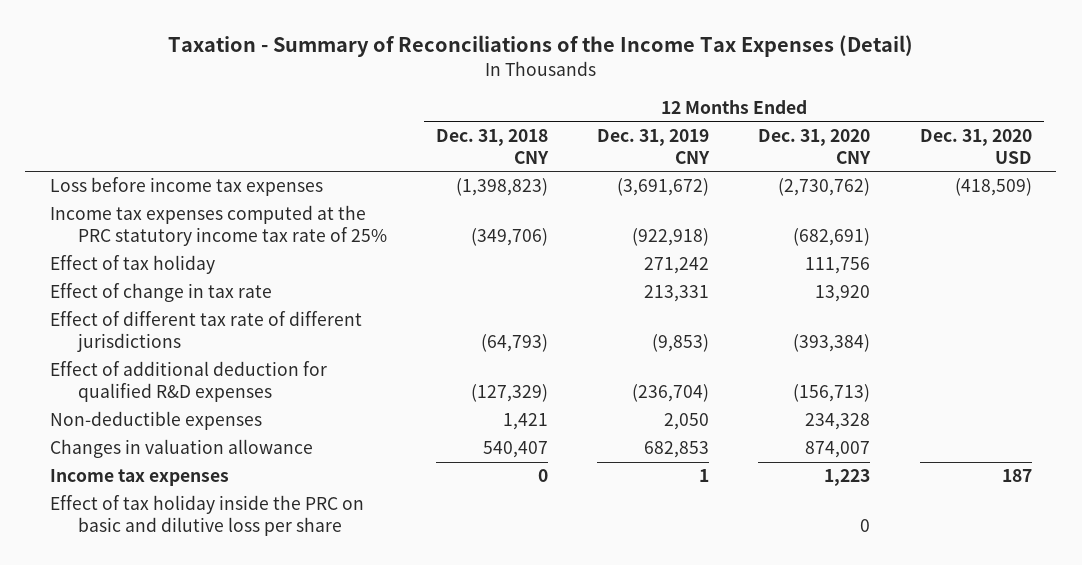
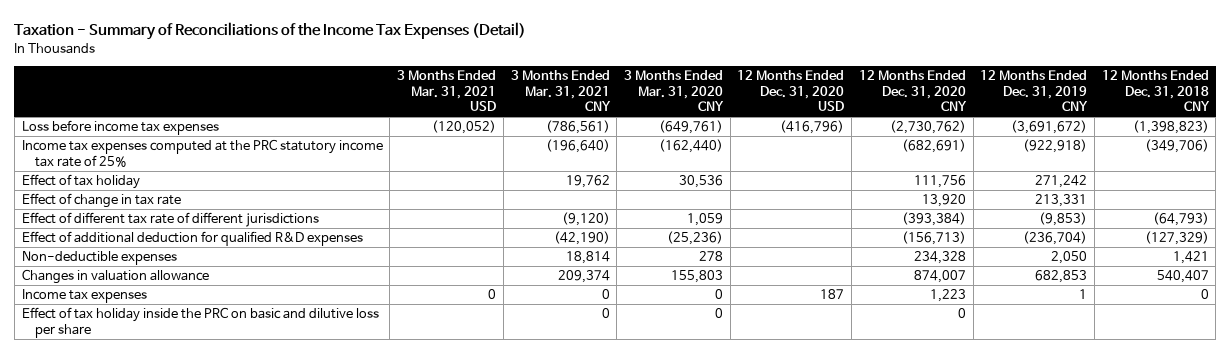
- | 12 Months Ended Dec. 31, 2018 CNY | 12 Months Ended Dec. 31, 2019 CNY | 12 Months Ended Dec. 31, 2020 CNY | 12 Months Ended Dec. 31, 2020 USD
+ | 3 Months Ended Mar. 31, 2021 USD | 3 Months Ended Mar. 31, 2021 CNY | 3 Months Ended Mar. 31, 2020 CNY | 12 Months Ended Dec. 31, 2020 USD | 12 Months Ended Dec. 31, 2020 CNY | 12 Months Ended Dec. 31, 2019 CNY | 12 Months Ended Dec. 31, 2018 CNY
- Loss before income tax expenses | (1,398,823) | (3,691,672) | (2,730,762) | (418,509)
+ Loss before income tax expenses | (120,052) | (786,561) | (649,761) | (416,796) | (2,730,762) | (3,691,672) | (1,398,823)

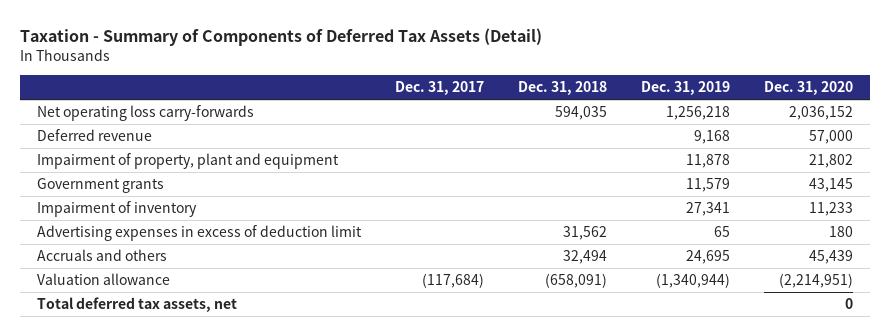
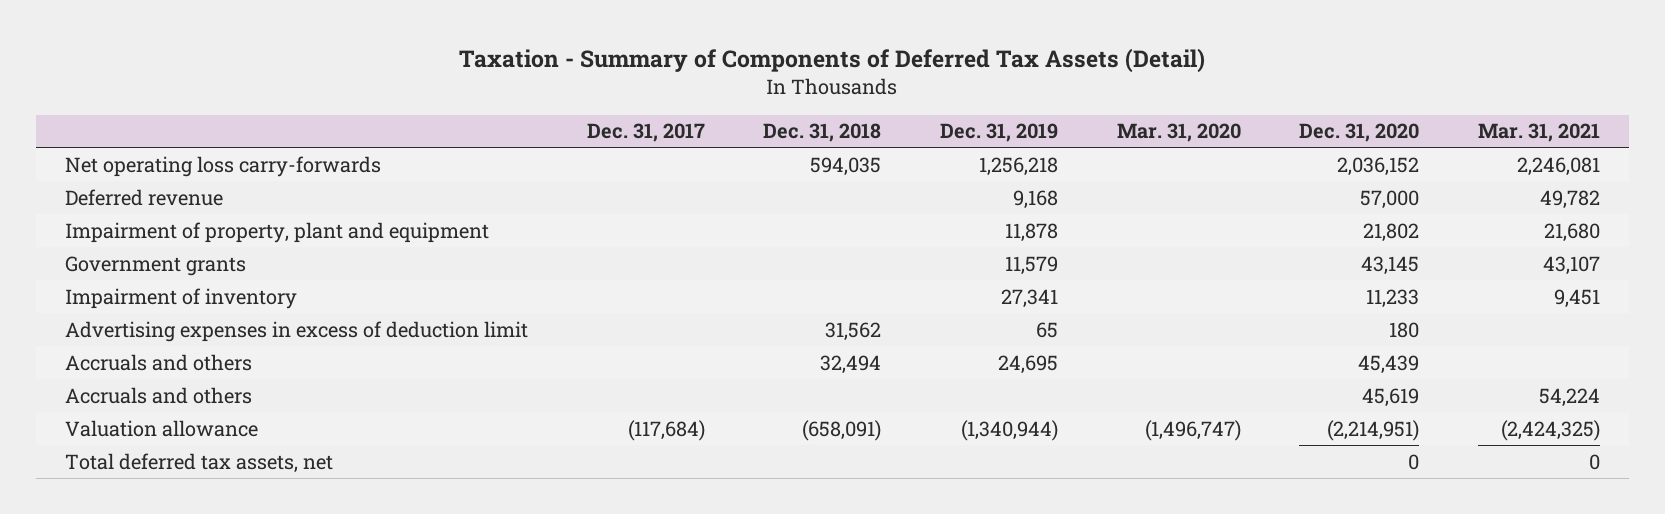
- | Dec. 31, 2017 | Dec. 31, 2018 | Dec. 31, 2019 | Dec. 31, 2020
+ | Dec. 31, 2017 | Dec. 31, 2018 | Dec. 31, 2019 | Mar. 31, 2020 | Dec. 31, 2020 | Mar. 31, 2021
+ Accruals and others | | | | | 45,619 | 54,224

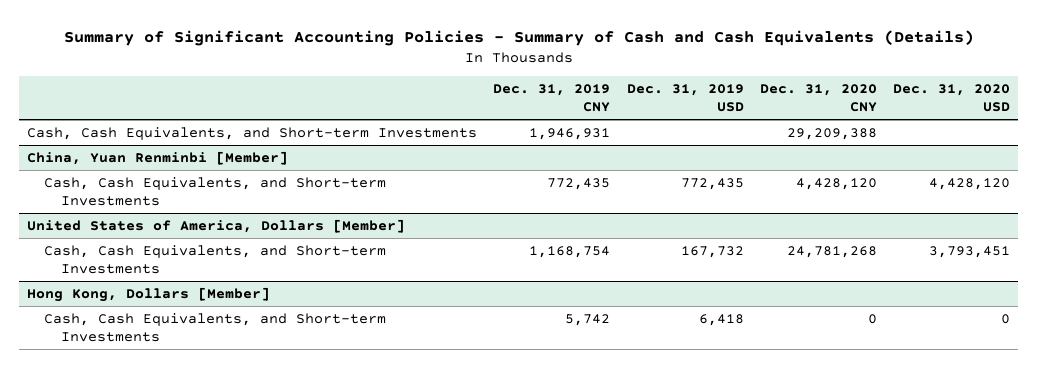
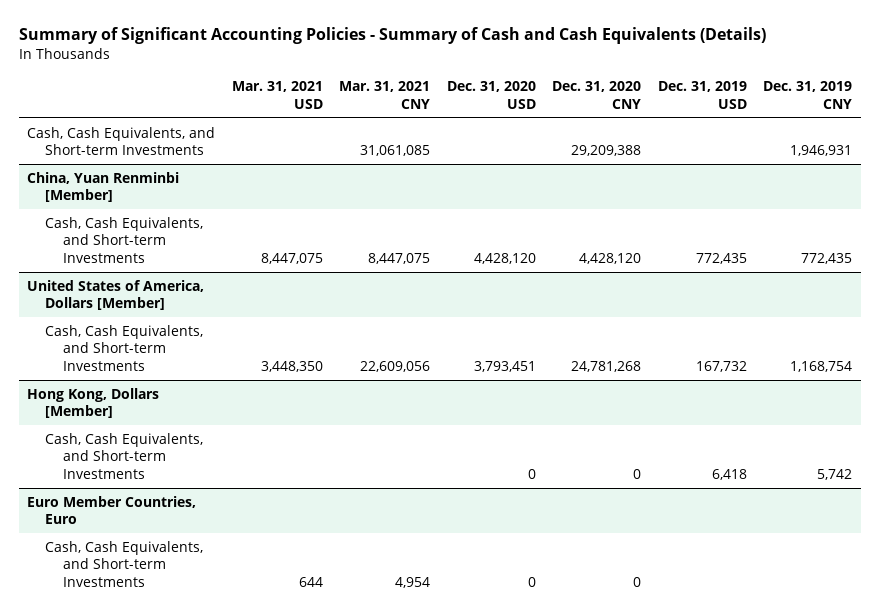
- | Dec. 31, 2019 CNY | Dec. 31, 2019 USD | Dec. 31, 2020 CNY | Dec. 31, 2020 USD
+ | Mar. 31, 2021 USD | Mar. 31, 2021 CNY | Dec. 31, 2020 USD | Dec. 31, 2020 CNY | Dec. 31, 2019 USD | Dec. 31, 2019 CNY
+ Euro Member Countries, Euro
+ Cash, Cash Equivalents, and Short-term Investments | 644 | 4,954 | 0 | 0 | |

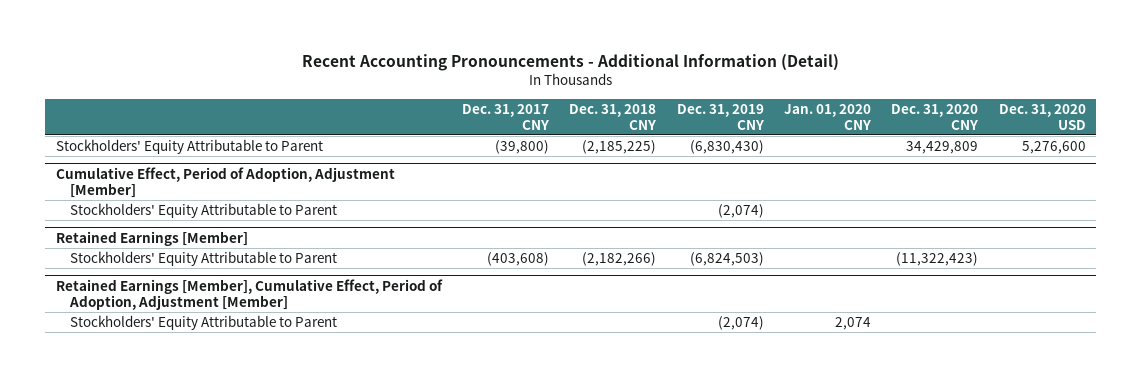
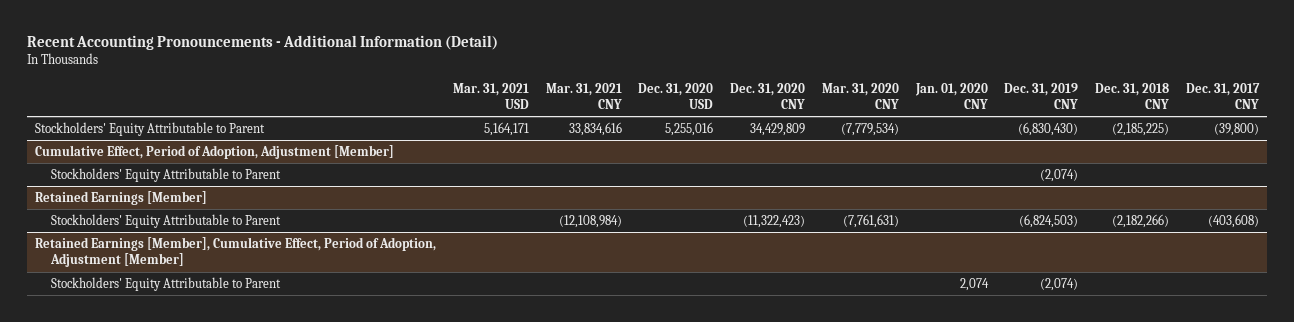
- | Dec. 31, 2017 CNY | Dec. 31, 2018 CNY | Dec. 31, 2019 CNY | Jan. 01, 2020 CNY | Dec. 31, 2020 CNY | Dec. 31, 2020 USD
+ | Mar. 31, 2021 USD | Mar. 31, 2021 CNY | Dec. 31, 2020 USD | Dec. 31, 2020 CNY | Mar. 31, 2020 CNY | Jan. 01, 2020 CNY | Dec. 31, 2019 CNY | Dec. 31, 2018 CNY | Dec. 31, 2017 CNY
- Stockholders' Equity Attributable to Parent | (39,800) | (2,185,225) | (6,830,430) | | 34,429,809 | 5,276,600
+ Stockholders' Equity Attributable to Parent | 5,164,171 | 33,834,616 | 5,255,016 | 34,429,809 | (7,779,534) | | (6,830,430) | (2,185,225) | (39,800)

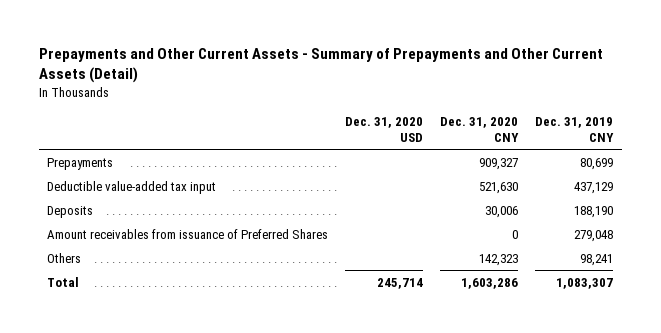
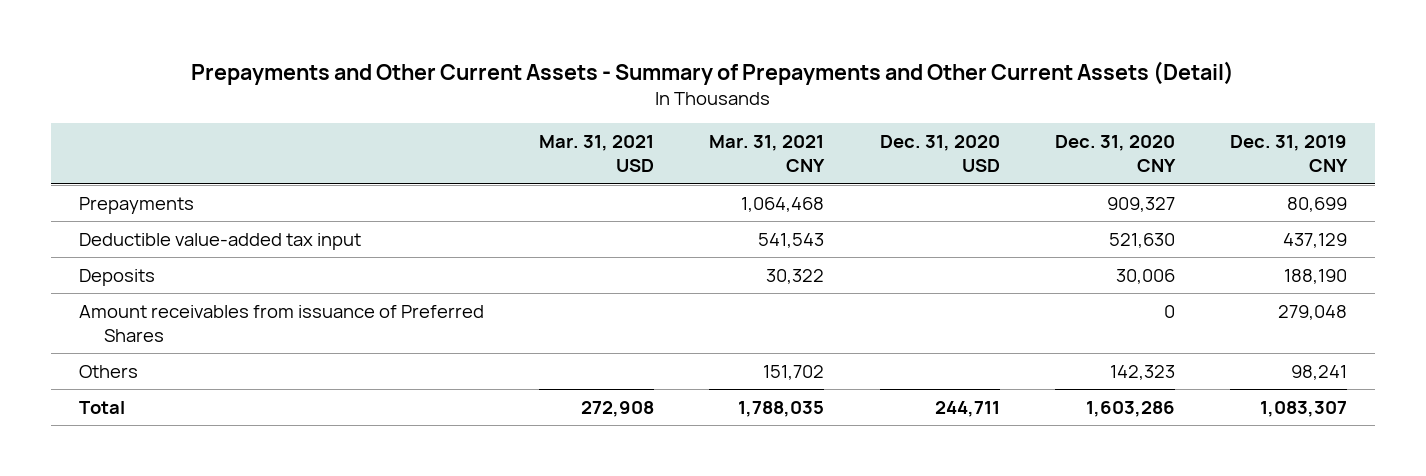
- | Dec. 31, 2020 USD | Dec. 31, 2020 CNY | Dec. 31, 2019 CNY
+ | Mar. 31, 2021 USD | Mar. 31, 2021 CNY | Dec. 31, 2020 USD | Dec. 31, 2020 CNY | Dec. 31, 2019 CNY
- Total | 245,714 | 1,603,286 | 1,083,307
+ Total | 272,908 | 1,788,035 | 244,711 | 1,603,286 | 1,083,307

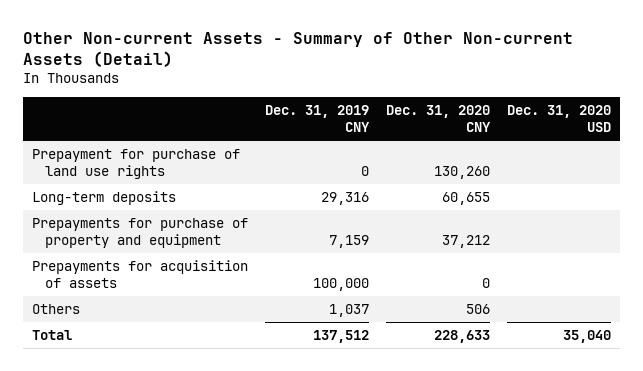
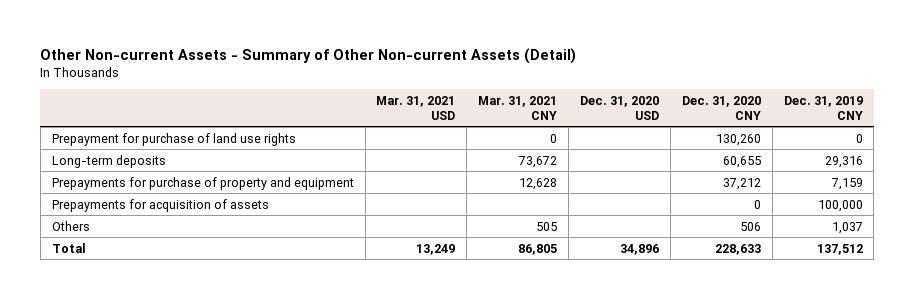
- | Dec. 31, 2019 CNY | Dec. 31, 2020 CNY | Dec. 31, 2020 USD
+ | Mar. 31, 2021 USD | Mar. 31, 2021 CNY | Dec. 31, 2020 USD | Dec. 31, 2020 CNY | Dec. 31, 2019 CNY
- Total | 137,512 | 228,633 | 35,040
+ Total | 13,249 | 86,805 | 34,896 | 228,633 | 137,512

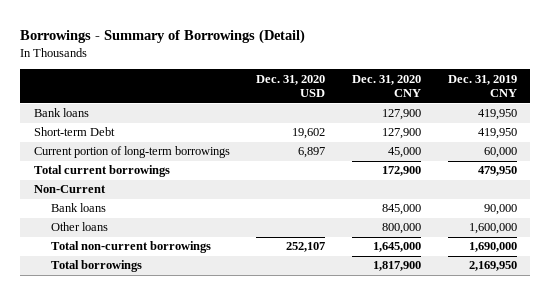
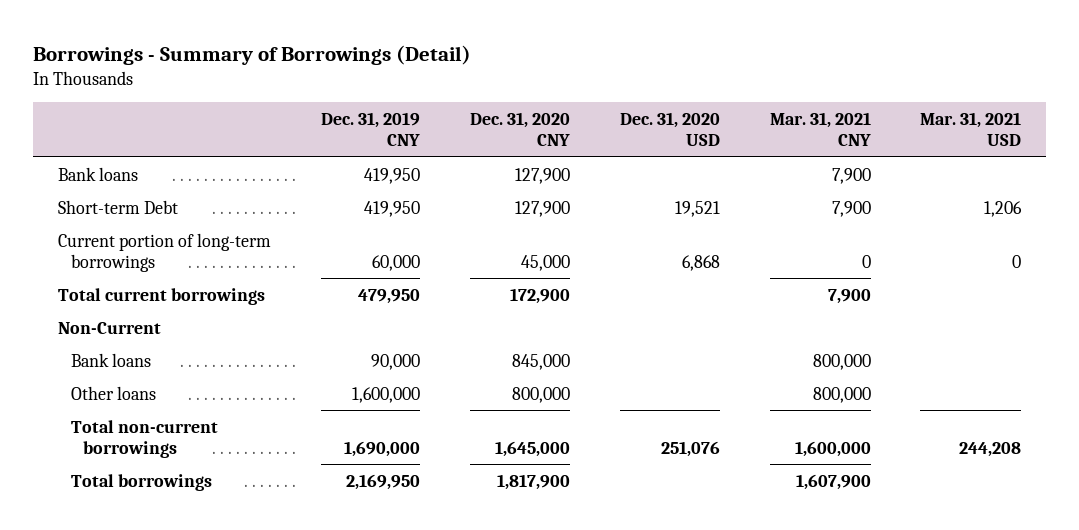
- | Dec. 31, 2020 USD | Dec. 31, 2020 CNY | Dec. 31, 2019 CNY
+ | Dec. 31, 2019 CNY | Dec. 31, 2020 CNY | Dec. 31, 2020 USD | Mar. 31, 2021 CNY | Mar. 31, 2021 USD
- Short-term Debt | 19,602 | 127,900 | 419,950
- Current portion of long-term borrowings | 6,897 | 45,000 | 60,000
+ Short-term Debt | 419,950 | 127,900 | 19,521 | 7,900 | 1,206
+ Current portion of long-term borrowings | 60,000 | 45,000 | 6,868 | 0 | 0
- Total non-current borrowings | 252,107 | 1,645,000 | 1,690,000
+ Total non-current borrowings | 1,690,000 | 1,645,000 | 251,076 | 1,600,000 | 244,208

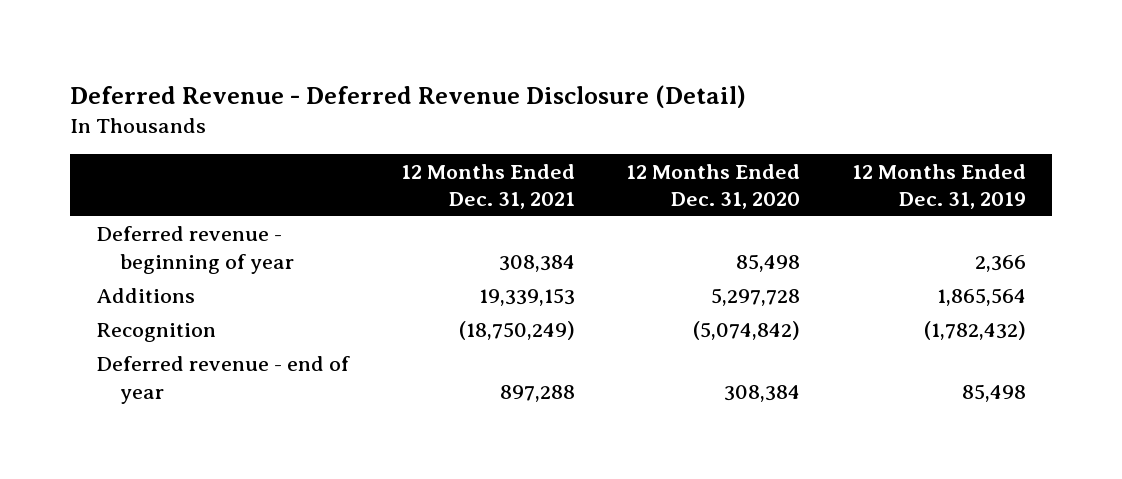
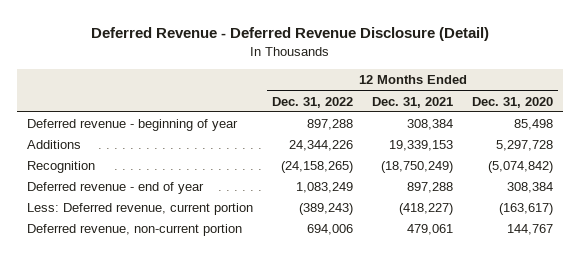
- | 12 Months Ended Dec. 31, 2021 | 12 Months Ended Dec. 31, 2020 | 12 Months Ended Dec. 31, 2019
+ | 12 Months Ended Dec. 31, 2022 | 12 Months Ended Dec. 31, 2021 | 12 Months Ended Dec. 31, 2020
+ Less: Deferred revenue, current portion | (389,243) | (418,227) | (163,617)
+ Deferred revenue, non-current portion | 694,006 | 479,061 | 144,767

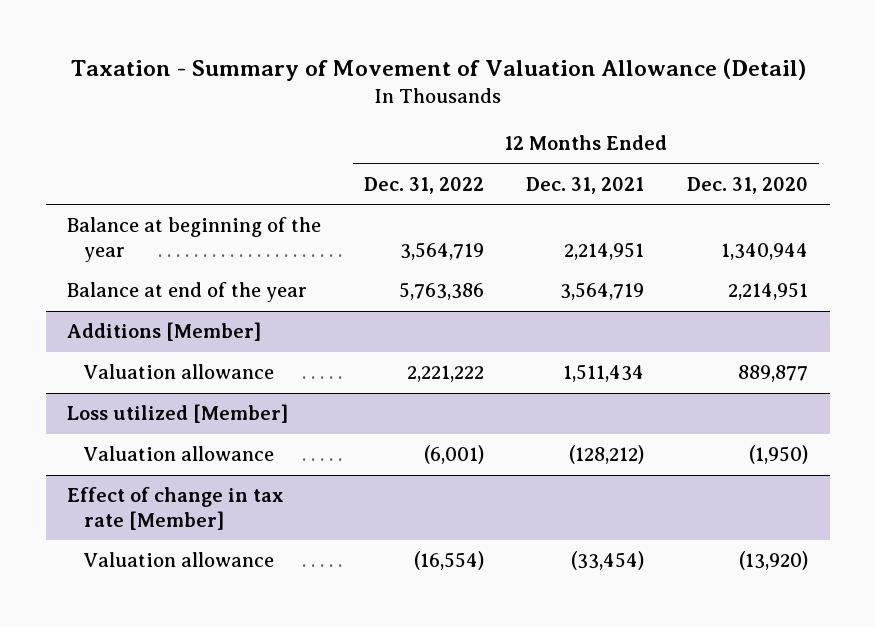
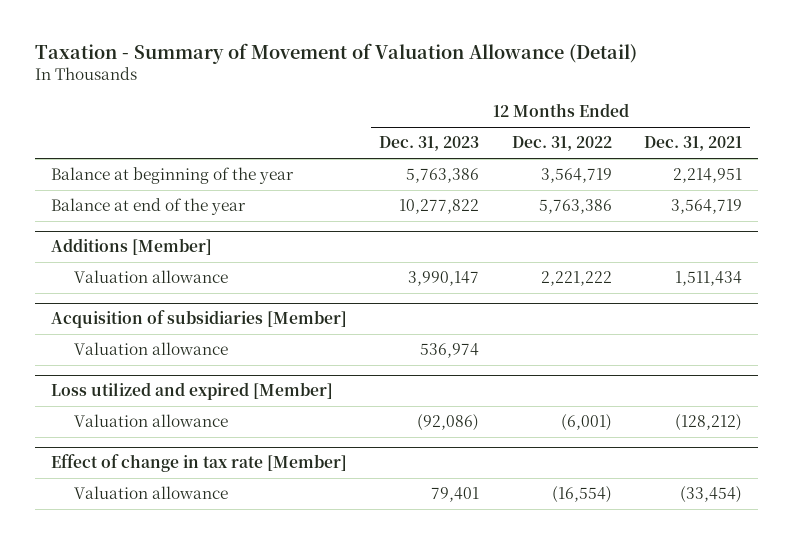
- | 12 Months Ended Dec. 31, 2022 | 12 Months Ended Dec. 31, 2021 | 12 Months Ended Dec. 31, 2020
+ | 12 Months Ended Dec. 31, 2023 | 12 Months Ended Dec. 31, 2022 | 12 Months Ended Dec. 31, 2021
- Loss utilized [Member]
+ Acquisition of subsidiaries [Member]
+ Valuation allowance | 536,974 | |
+ Loss utilized and expired [Member]

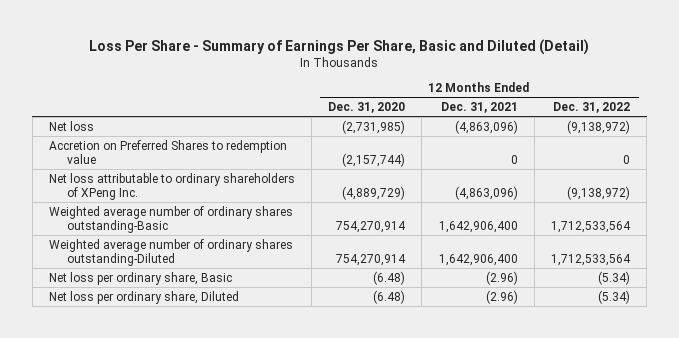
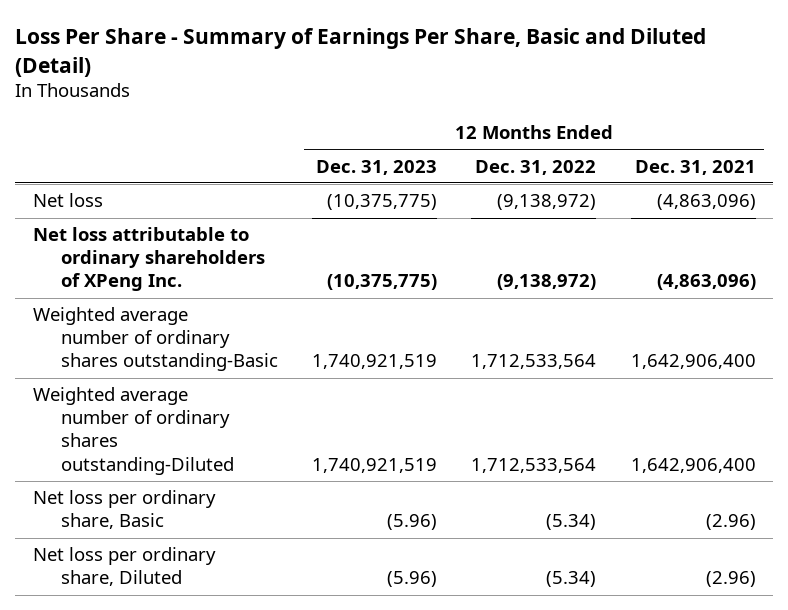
- | 12 Months Ended Dec. 31, 2020 | 12 Months Ended Dec. 31, 2021 | 12 Months Ended Dec. 31, 2022
+ | 12 Months Ended Dec. 31, 2023 | 12 Months Ended Dec. 31, 2022 | 12 Months Ended Dec. 31, 2021
- Accretion on Preferred Shares to redemption value | (2,157,744) | 0 | 0

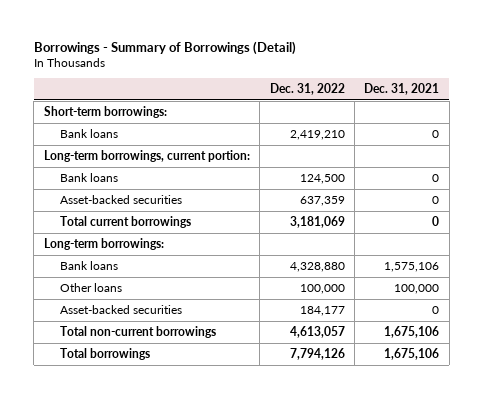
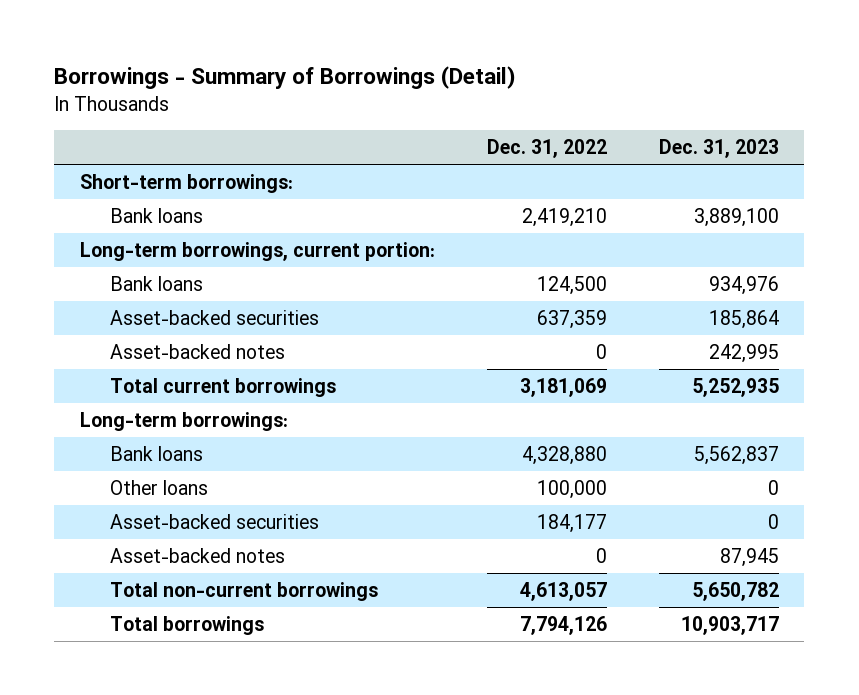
- | Dec. 31, 2022 | Dec. 31, 2021
+ | Dec. 31, 2022 | Dec. 31, 2023
+ Asset-backed notes | 0 | 242,995
+ Asset-backed notes | 0 | 87,945

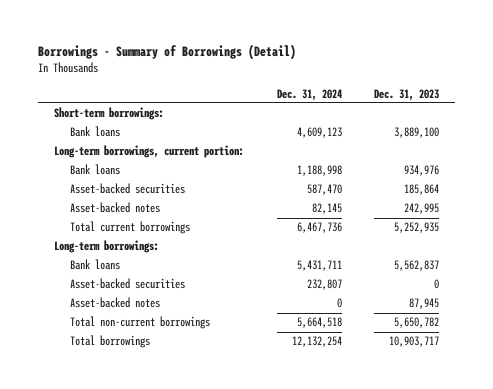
- | Dec. 31, 2022 | Dec. 31, 2023
+ | Dec. 31, 2024 | Dec. 31, 2023
- Other loans | 100,000 | 0

